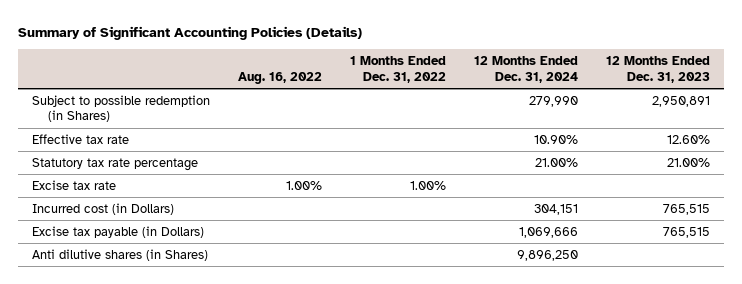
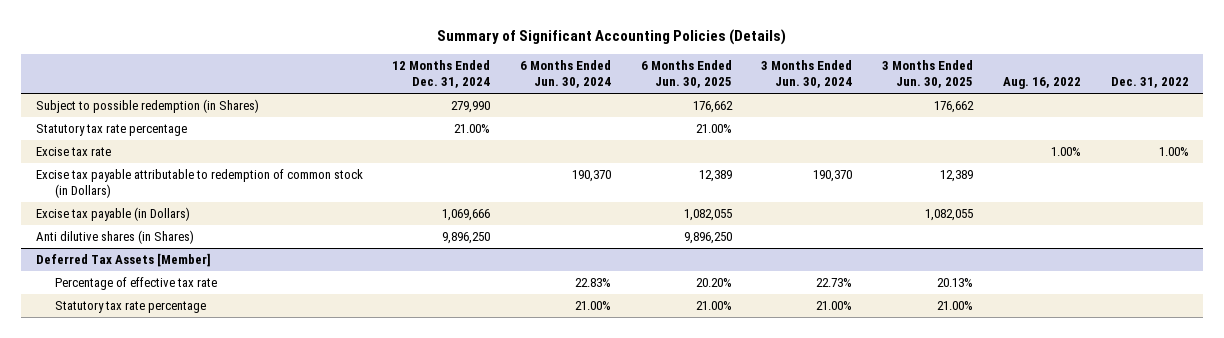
- | Aug. 16, 2022 | 1 Months Ended Dec. 31, 2022 | 12 Months Ended Dec. 31, 2024 | 12 Months Ended Dec. 31, 2023
+ | 12 Months Ended Dec. 31, 2024 | 6 Months Ended Jun. 30, 2024 | 6 Months Ended Jun. 30, 2025 | 3 Months Ended Jun. 30, 2024 | 3 Months Ended Jun. 30, 2025 | Aug. 16, 2022 | Dec. 31, 2022
- Effective tax rate | | | 10.90% | 12.60%
- Incurred cost (in Dollars) | | | 304,151 | 765,515
+ Excise tax payable attributable to redemption of common stock (in Dollars) | | 190,370 | 12,389 | 190,370 | 12,389 | |
+ Deferred Tax Assets [Member]
+ Percentage of effective tax rate | | 22.83% | 20.20% | 22.73% | 20.13% | |
+ Statutory tax rate percentage | | 21.00% | 21.00% | 21.00% | 21.00% | |

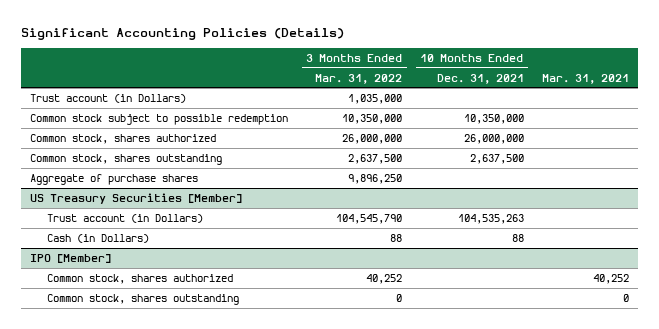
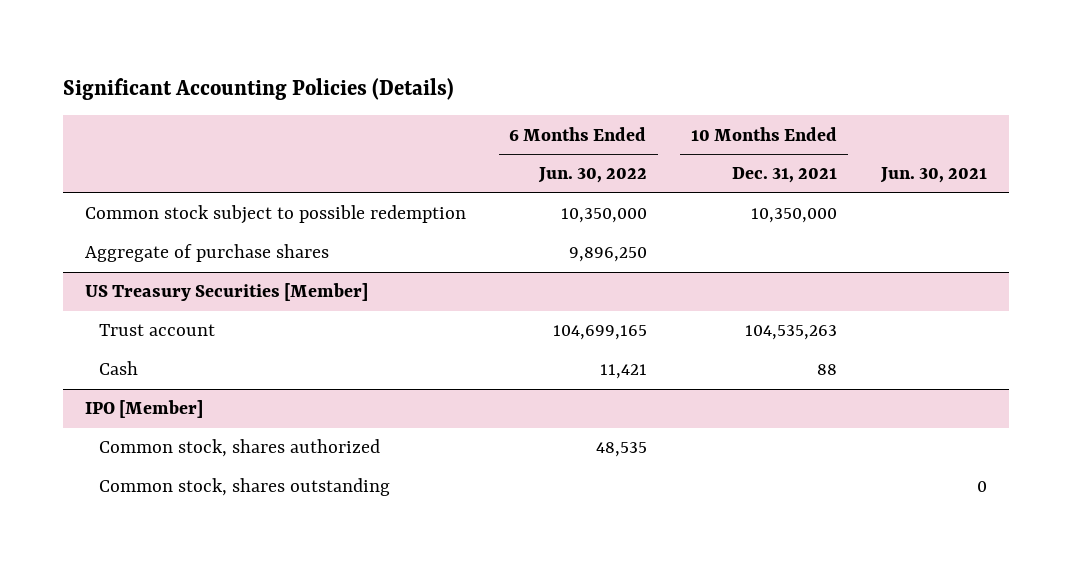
- | 3 Months Ended Mar. 31, 2022 | 10 Months Ended Dec. 31, 2021 | Mar. 31, 2021
+ | 6 Months Ended Jun. 30, 2022 | 10 Months Ended Dec. 31, 2021 | Jun. 30, 2021
- Trust account (in Dollars) | 1,035,000 | |
- Common stock, shares authorized | 26,000,000 | 26,000,000 |
- Common stock, shares outstanding | 2,637,500 | 2,637,500 |
@ US Treasury Securities [Member]
- Trust account (in Dollars) | 104,545,790 | 104,535,263 |
- Cash (in Dollars) | 88 | 88 |
+ Trust account | 104,699,165 | 104,535,263 |
+ Cash | 11,421 | 88 |

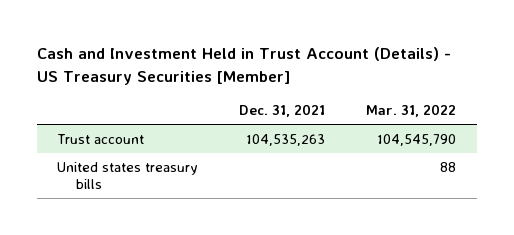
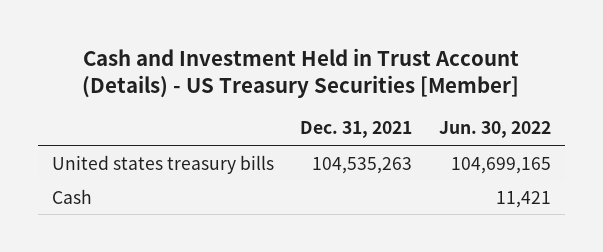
- | Dec. 31, 2021 | Mar. 31, 2022
+ | Dec. 31, 2021 | Jun. 30, 2022
- Trust account | 104,535,263 | 104,545,790
- United states treasury bills | | 88
+ United states treasury bills | 104,535,263 | 104,699,165
+ Cash | | 11,421

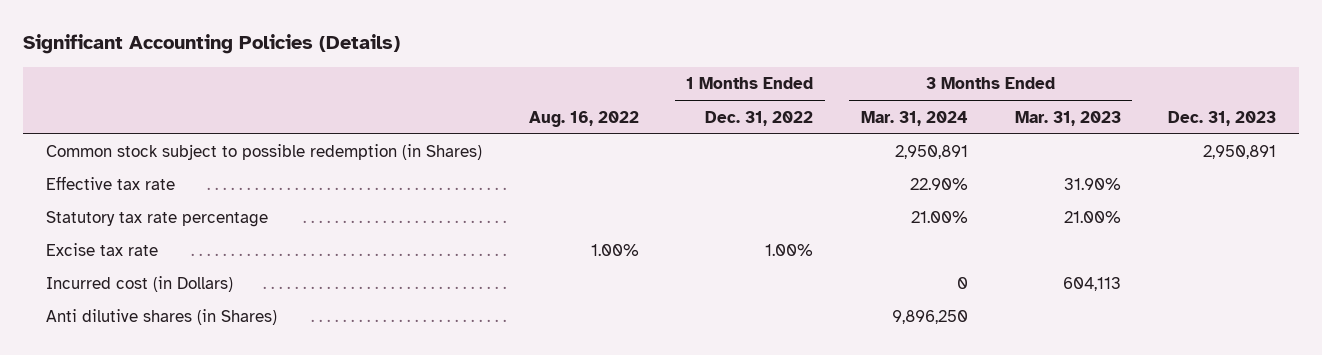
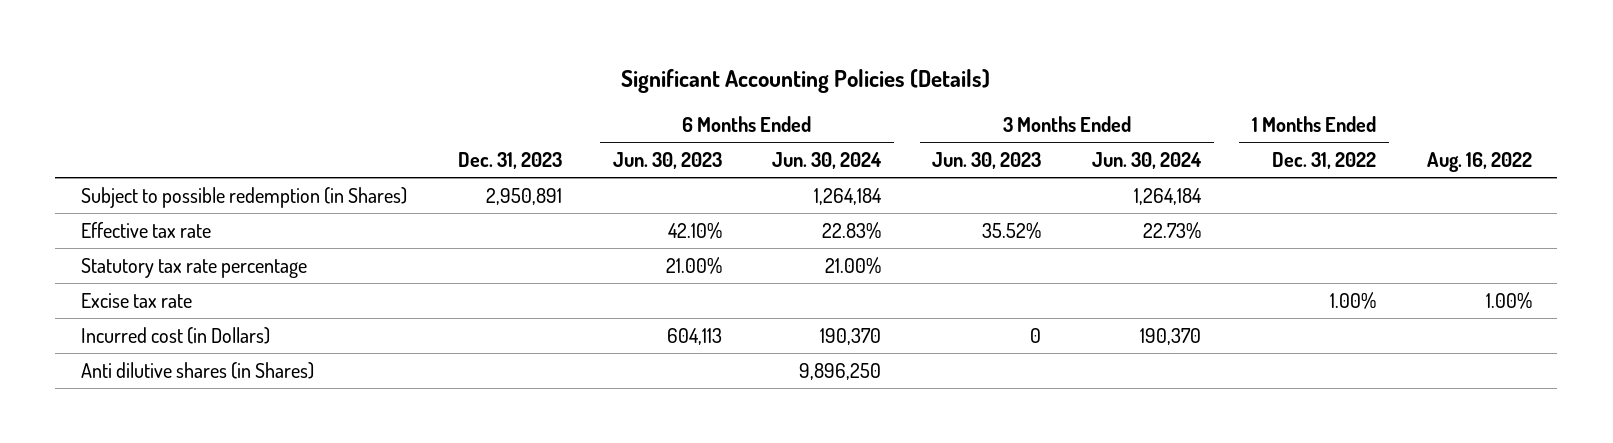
- | Aug. 16, 2022 | 1 Months Ended Dec. 31, 2022 | 3 Months Ended Mar. 31, 2024 | 3 Months Ended Mar. 31, 2023 | Dec. 31, 2023
+ | Dec. 31, 2023 | 6 Months Ended Jun. 30, 2023 | 6 Months Ended Jun. 30, 2024 | 3 Months Ended Jun. 30, 2023 | 3 Months Ended Jun. 30, 2024 | 1 Months Ended Dec. 31, 2022 | Aug. 16, 2022
- Common stock subject to possible redemption (in Shares) | | | 2,950,891 | | 2,950,891
+ Subject to possible redemption (in Shares) | 2,950,891 | | 1,264,184 | | 1,264,184 | |

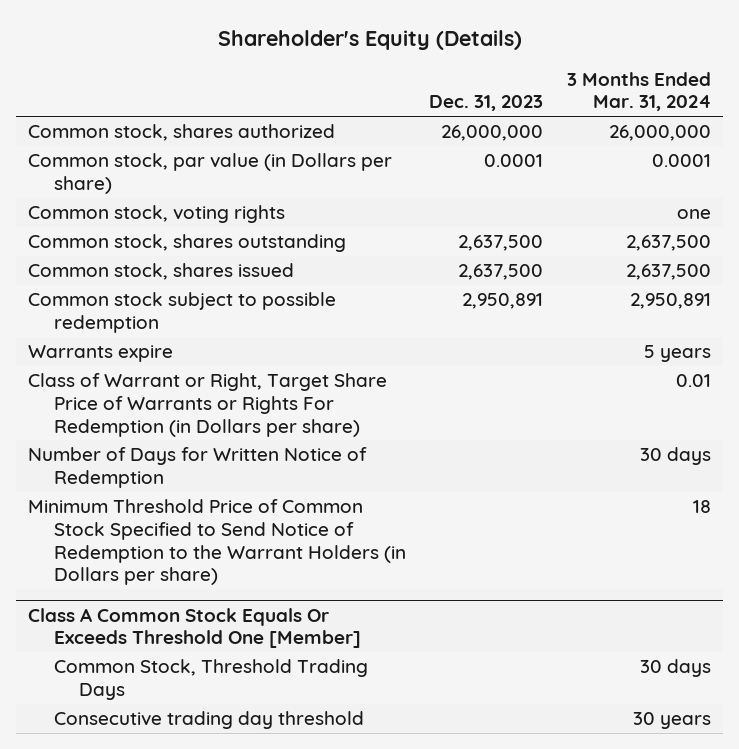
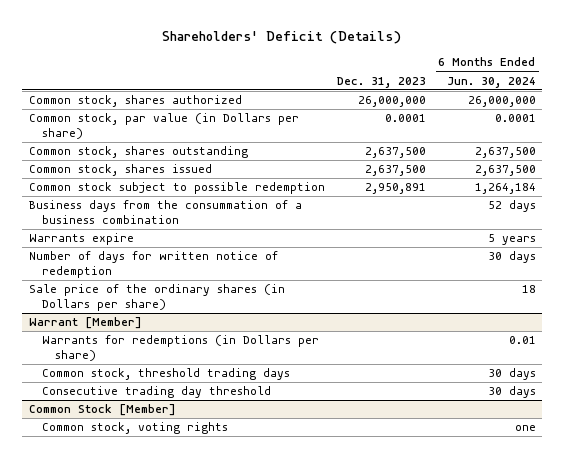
- Shareholder's Equity (Details)
+ Shareholders' Deficit (Details)
- | Dec. 31, 2023 | 3 Months Ended Mar. 31, 2024
+ | Dec. 31, 2023 | 6 Months Ended Jun. 30, 2024
- Common stock, voting rights | | one
+ Business days from the consummation of a business combination | | 52 days
- Class of Warrant or Right, Target Share Price of Warrants or Rights For Redemption (in Dollars per share) | | 0.01
- Number of Days for Written Notice of Redemption | | 30 days
- Minimum Threshold Price of Common Stock Specified to Send Notice of Redemption to the Warrant Holders (in Dollars per share) | | 18
- Class A Common Stock Equals Or Exceeds Threshold One [Member]
- Common Stock, Threshold Trading Days | | 30 days
- Consecutive trading day threshold | | 30 years
+ Number of days for written notice of redemption | | 30 days
+ Sale price of the ordinary shares (in Dollars per share) | | 18
+ Warrant [Member]
+ Warrants for redemptions (in Dollars per share) | | 0.01
+ Common stock, threshold trading days | | 30 days
+ Consecutive trading day threshold | | 30 days
+ Common Stock [Member]
+ Common stock, voting rights | | one

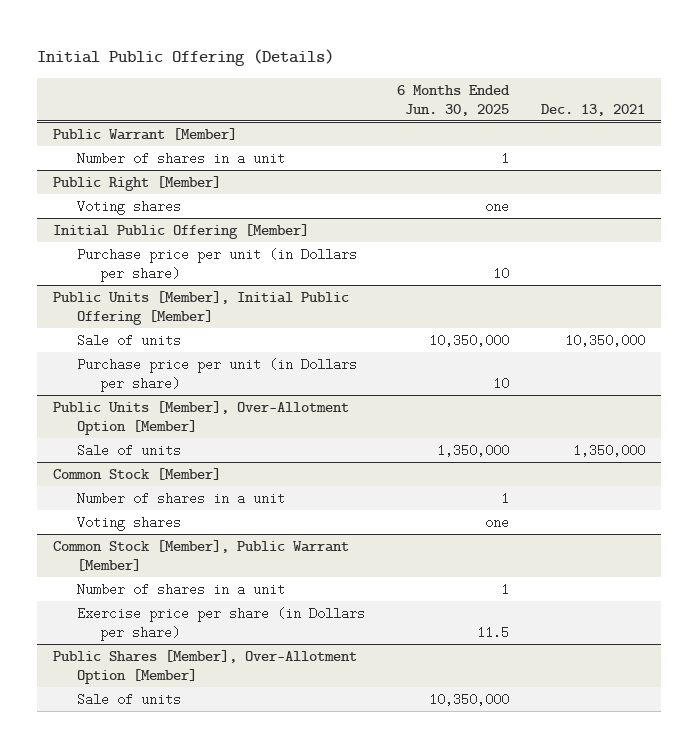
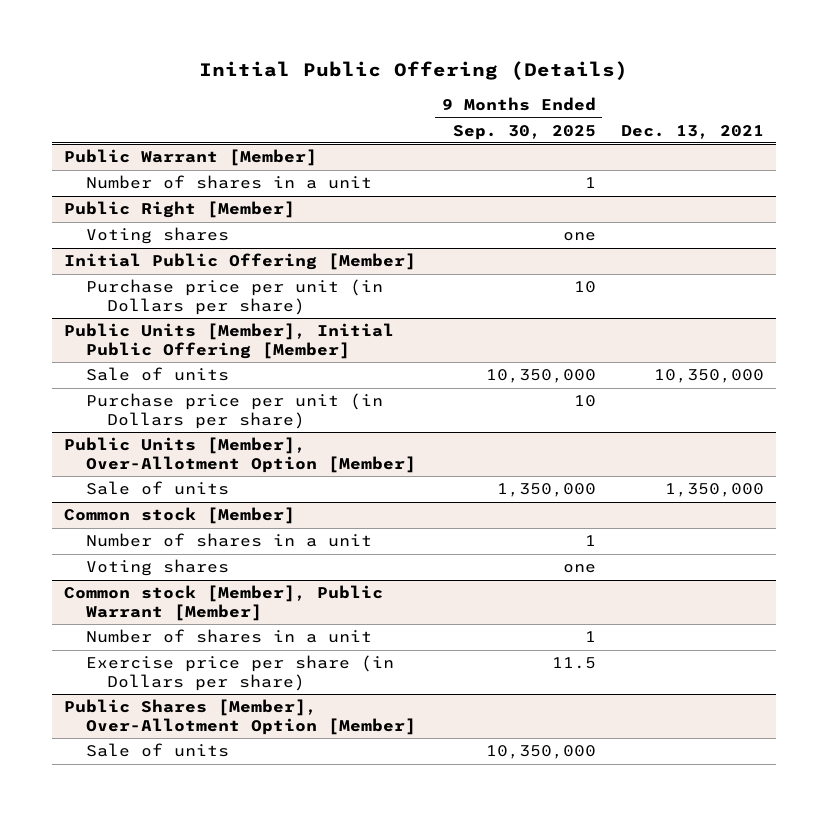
- | 6 Months Ended Jun. 30, 2025 | Dec. 13, 2021
+ | 9 Months Ended Sep. 30, 2025 | Dec. 13, 2021
- Common Stock [Member]
+ Common stock [Member]
- Common Stock [Member], Public Warrant [Member]
+ Common stock [Member], Public Warrant [Member]

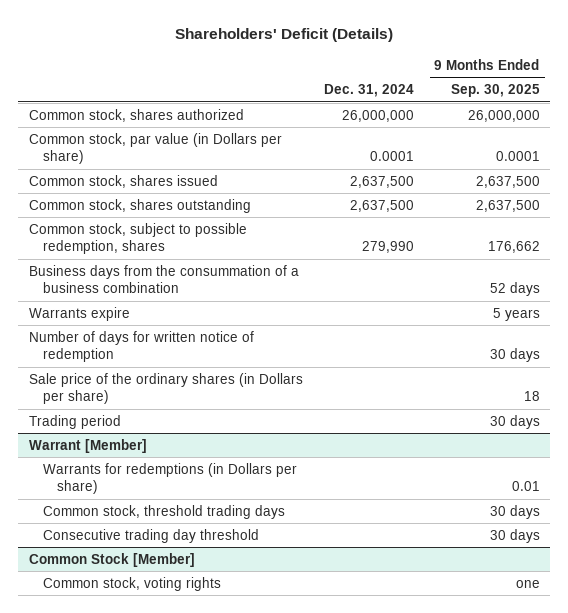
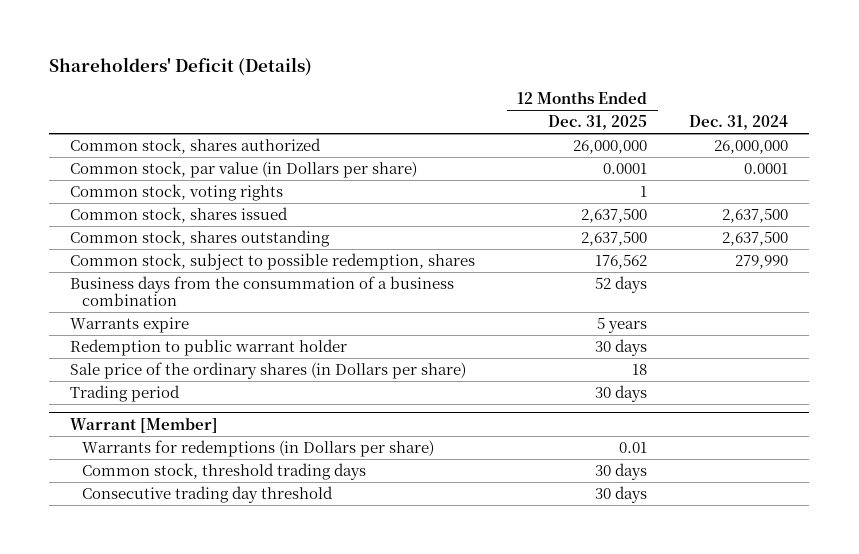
- | Dec. 31, 2024 | 9 Months Ended Sep. 30, 2025
+ | 12 Months Ended Dec. 31, 2025 | Dec. 31, 2024
+ Common stock, voting rights | 1 |
- Number of days for written notice of redemption | | 30 days
+ Redemption to public warrant holder | 30 days |
- Common Stock [Member]
- Common stock, voting rights | | one

